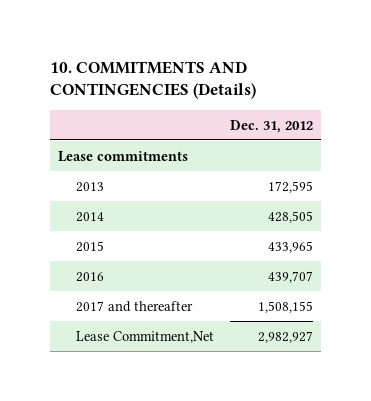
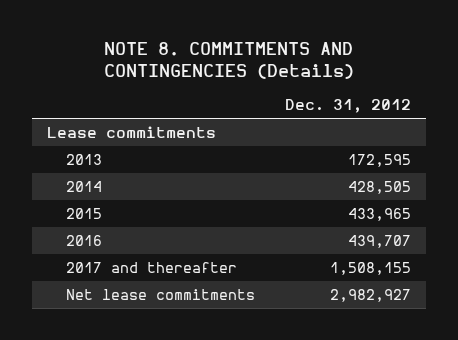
- 10. COMMITMENTS AND CONTINGENCIES (Details)
+ NOTE 8. COMMITMENTS AND CONTINGENCIES (Details)
- Lease Commitment,Net | 2,982,927
+ Net lease commitments | 2,982,927

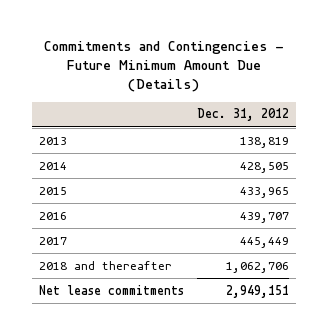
- NOTE 8. COMMITMENTS AND CONTINGENCIES (Details)
+ Commitments and Contingencies - Future Minimum Amount Due (Details)
- Lease commitments
- 2013 | 172,595
+ 2013 | 138,819
- 2017 and thereafter | 1,508,155
- Net lease commitments | 2,982,927
+ 2017 | 445,449
+ 2018 and thereafter | 1,062,706
+ Net lease commitments | 2,949,151

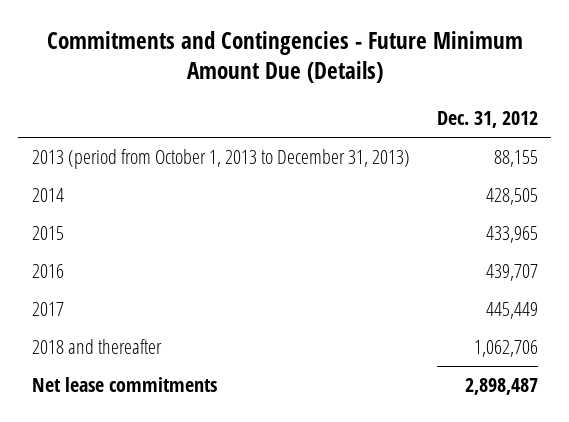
- 2013 | 138,819
+ 2013 (period from October 1, 2013 to December 31, 2013) | 88,155
- Net lease commitments | 2,949,151
+ Net lease commitments | 2,898,487

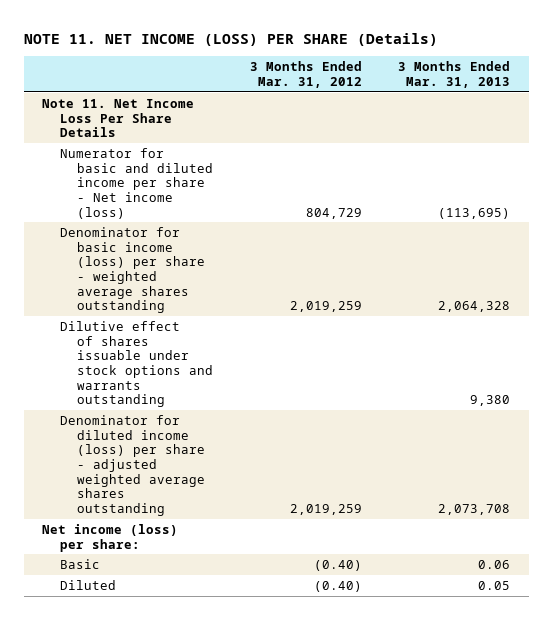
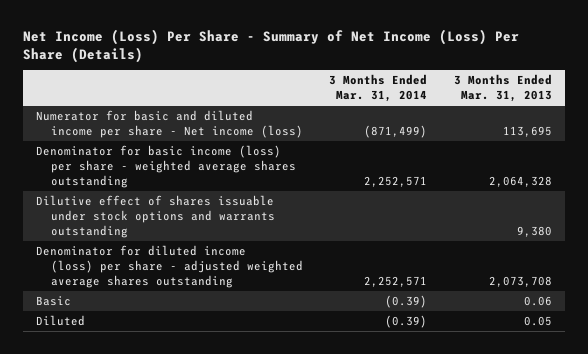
- NOTE 11. NET INCOME (LOSS) PER SHARE (Details)
+ Net Income (Loss) Per Share - Summary of Net Income (Loss) Per Share (Details)
- | 3 Months Ended Mar. 31, 2012 | 3 Months Ended Mar. 31, 2013
+ | 3 Months Ended Mar. 31, 2014 | 3 Months Ended Mar. 31, 2013
- Note 11. Net Income Loss Per Share Details
- Numerator for basic and diluted income per share - Net income (loss) | 804,729 | (113,695)
+ Numerator for basic and diluted income per share - Net income (loss) | (871,499) | 113,695
- Net income (loss) per share:

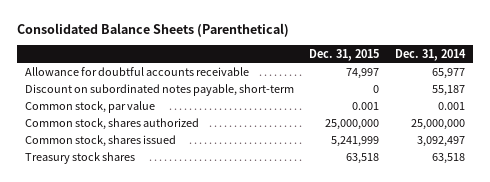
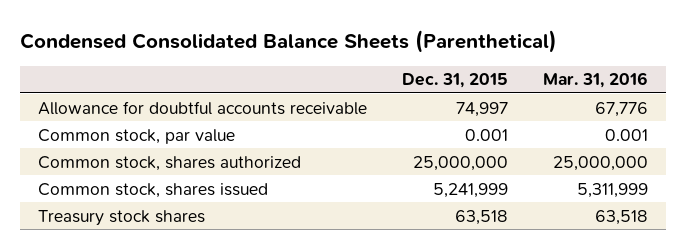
- Consolidated Balance Sheets (Parenthetical)
+ Condensed Consolidated Balance Sheets (Parenthetical)
- | Dec. 31, 2015 | Dec. 31, 2014
+ | Dec. 31, 2015 | Mar. 31, 2016
- Discount on subordinated notes payable, short-term | 0 | 55,187

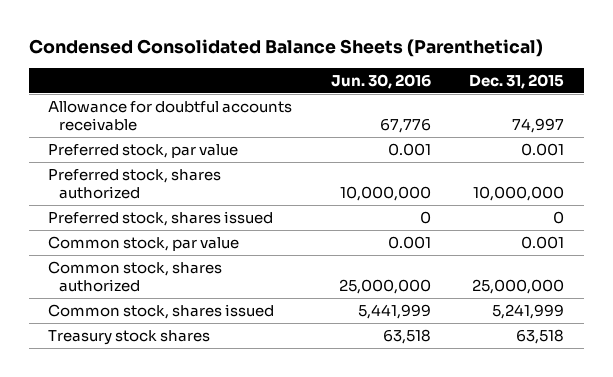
- | Dec. 31, 2015 | Mar. 31, 2016
+ | Jun. 30, 2016 | Dec. 31, 2015
+ Preferred stock, par value | 0.001 | 0.001
+ Preferred stock, shares authorized | 10,000,000 | 10,000,000
+ Preferred stock, shares issued | 0 | 0

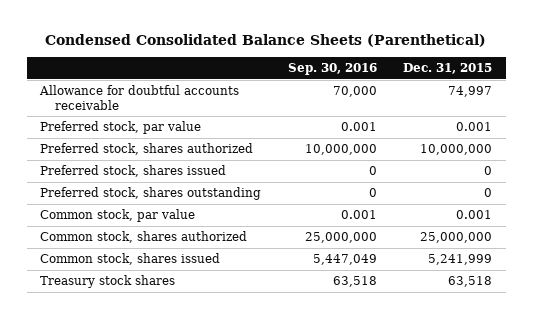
- | Jun. 30, 2016 | Dec. 31, 2015
+ | Sep. 30, 2016 | Dec. 31, 2015
+ Preferred stock, shares outstanding | 0 | 0

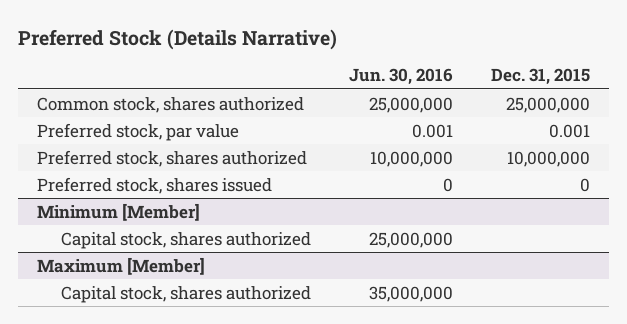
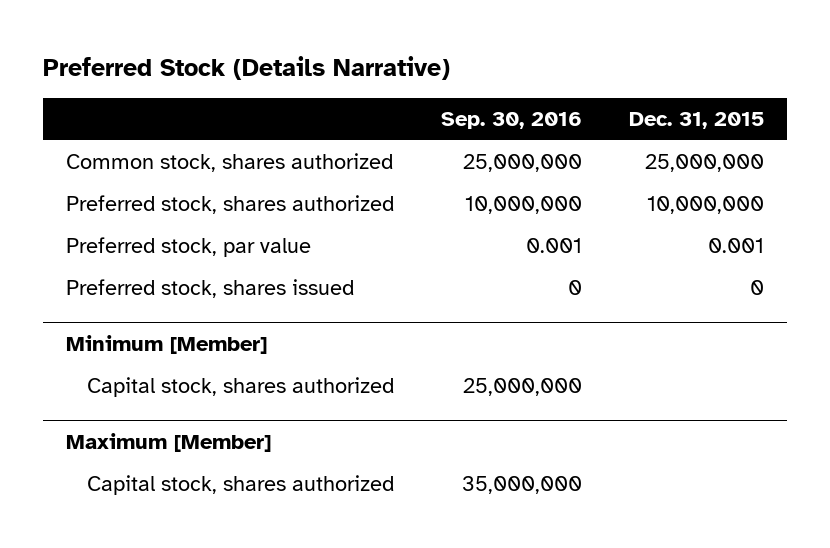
- | Jun. 30, 2016 | Dec. 31, 2015
+ | Sep. 30, 2016 | Dec. 31, 2015
moved down: Preferred stock, par value | 0.001 | 0.001

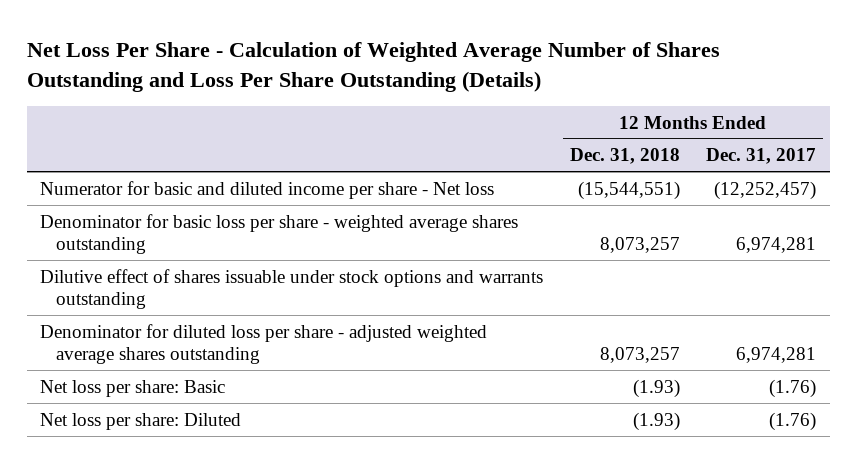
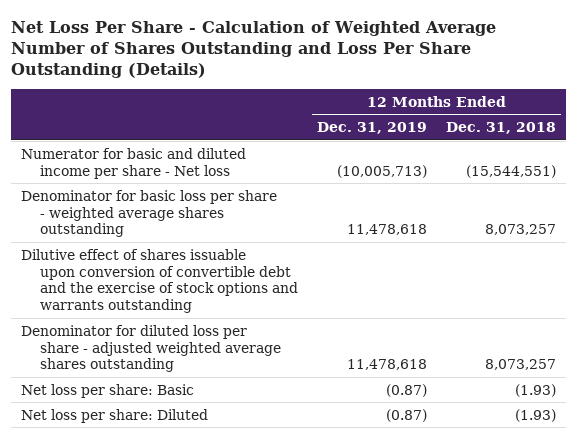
- | 12 Months Ended Dec. 31, 2018 | 12 Months Ended Dec. 31, 2017
+ | 12 Months Ended Dec. 31, 2019 | 12 Months Ended Dec. 31, 2018
- Dilutive effect of shares issuable under stock options and warrants outstanding
+ Dilutive effect of shares issuable upon conversion of convertible debt and the exercise of stock options and warrants outstanding

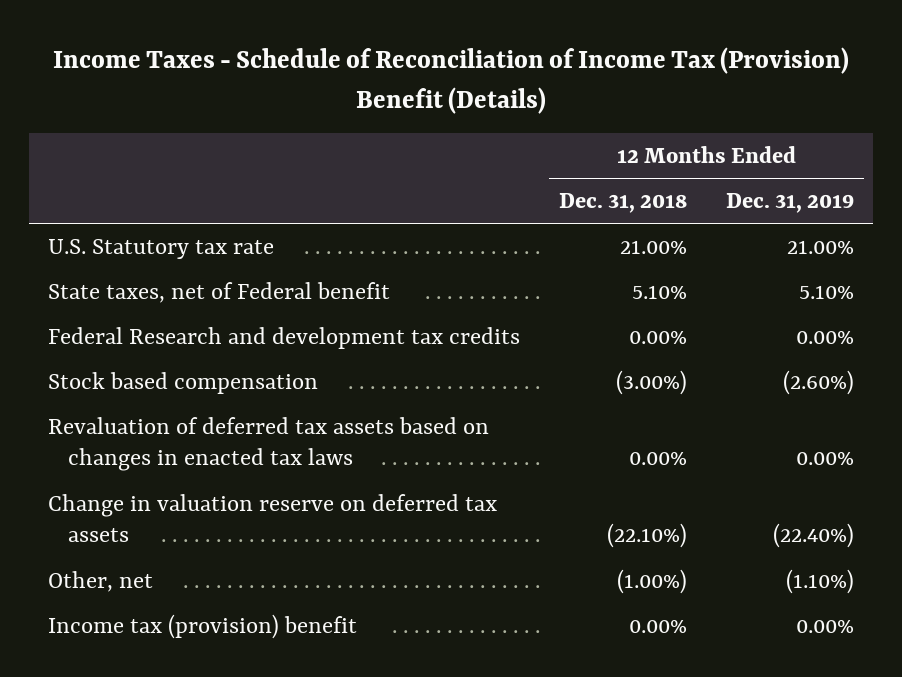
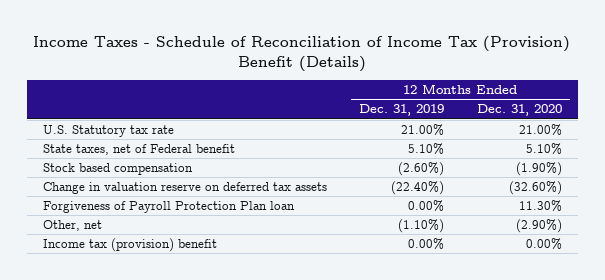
- | 12 Months Ended Dec. 31, 2018 | 12 Months Ended Dec. 31, 2019
+ | 12 Months Ended Dec. 31, 2019 | 12 Months Ended Dec. 31, 2020
- Federal Research and development tax credits | 0.00% | 0.00%
- Revaluation of deferred tax assets based on changes in enacted tax laws | 0.00% | 0.00%
+ Forgiveness of Payroll Protection Plan loan | 0.00% | 11.30%

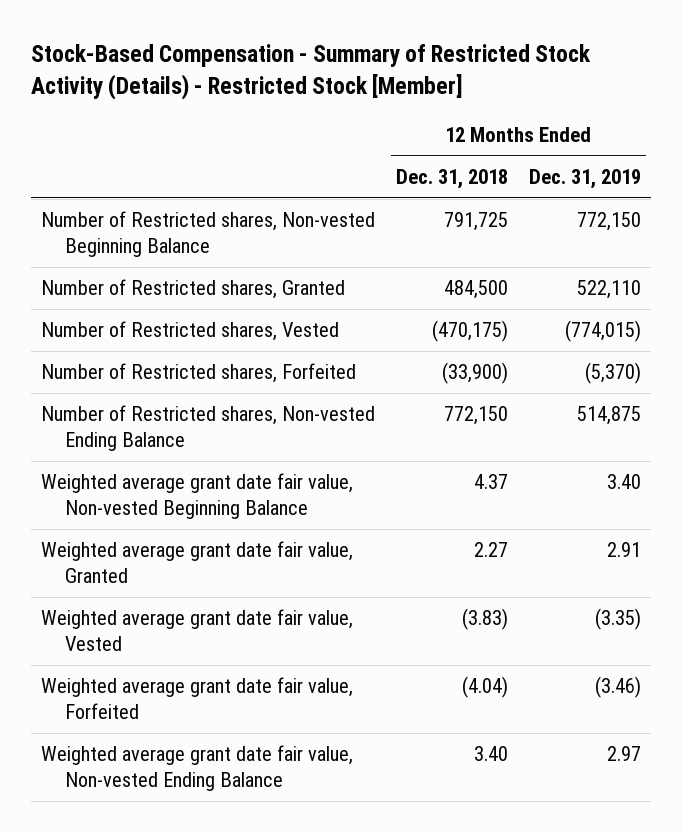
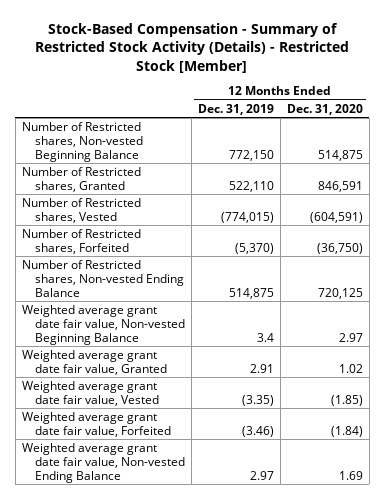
- | 12 Months Ended Dec. 31, 2018 | 12 Months Ended Dec. 31, 2019
+ | 12 Months Ended Dec. 31, 2019 | 12 Months Ended Dec. 31, 2020
- Weighted average grant date fair value, Non-vested Beginning Balance | 4.37 | 3.40
+ Weighted average grant date fair value, Non-vested Beginning Balance | 3.4 | 2.97

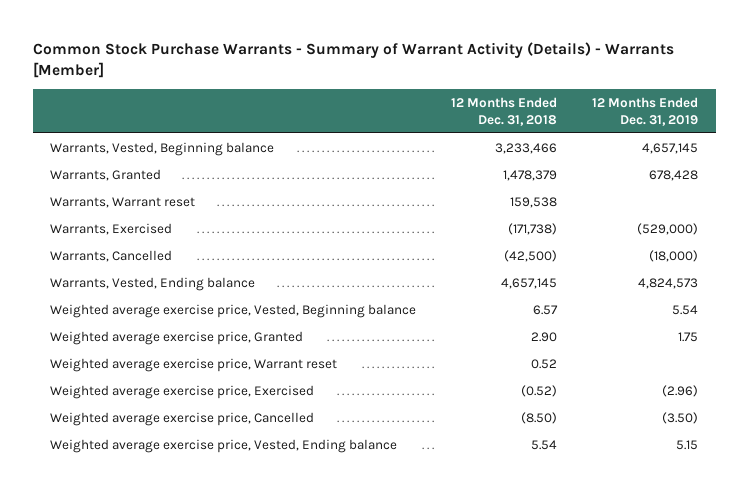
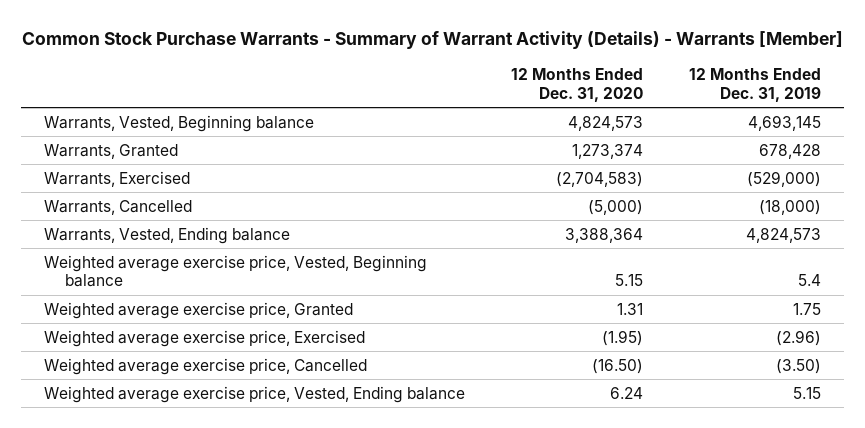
- | 12 Months Ended Dec. 31, 2018 | 12 Months Ended Dec. 31, 2019
+ | 12 Months Ended Dec. 31, 2020 | 12 Months Ended Dec. 31, 2019
- Warrants, Vested, Beginning balance | 3,233,466 | 4,657,145
+ Warrants, Vested, Beginning balance | 4,824,573 | 4,693,145
- Warrants, Warrant reset | 159,538 |
- Weighted average exercise price, Vested, Beginning balance | 6.57 | 5.54
+ Weighted average exercise price, Vested, Beginning balance | 5.15 | 5.4
- Weighted average exercise price, Warrant reset | 0.52 |

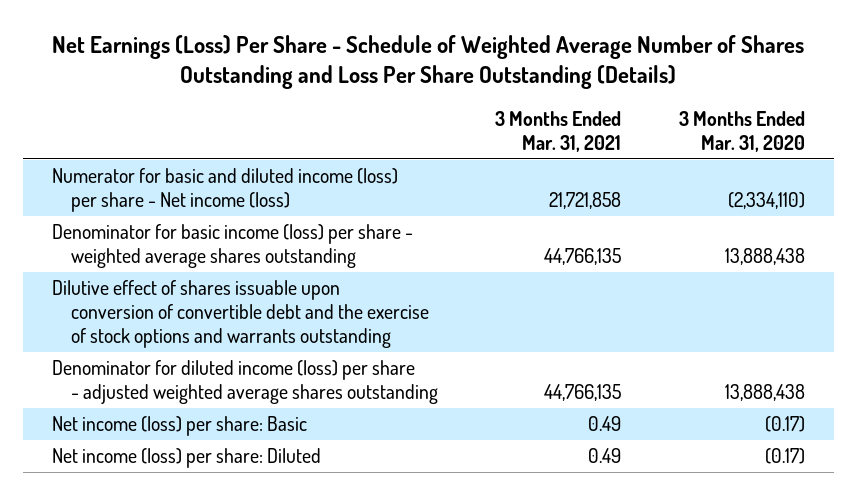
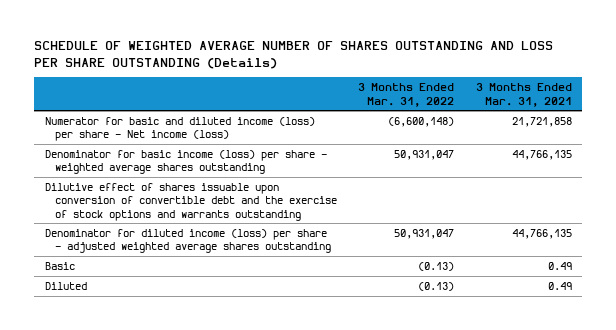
- Net Earnings (Loss) Per Share - Schedule of Weighted Average Number of Shares Outstanding and Loss Per Share Outstanding (Details)
+ SCHEDULE OF WEIGHTED AVERAGE NUMBER OF SHARES OUTSTANDING AND LOSS PER SHARE OUTSTANDING (Details)
- | 3 Months Ended Mar. 31, 2021 | 3 Months Ended Mar. 31, 2020
+ | 3 Months Ended Mar. 31, 2022 | 3 Months Ended Mar. 31, 2021
- Net income (loss) per share: Basic | 0.49 | (0.17)
- Net income (loss) per share: Diluted | 0.49 | (0.17)
+ Basic | (0.13) | 0.49
+ Diluted | (0.13) | 0.49

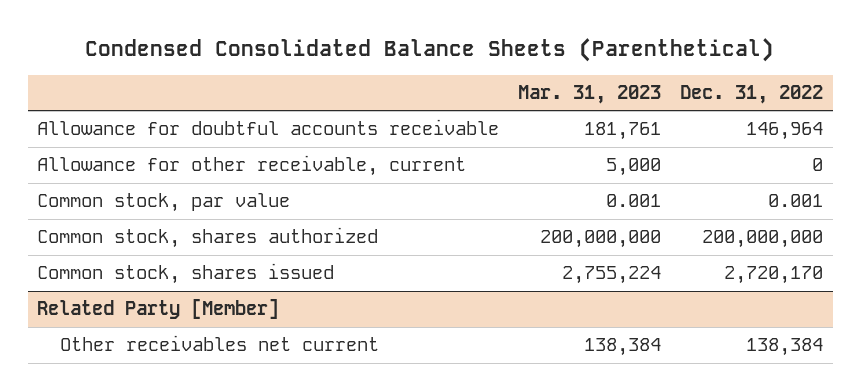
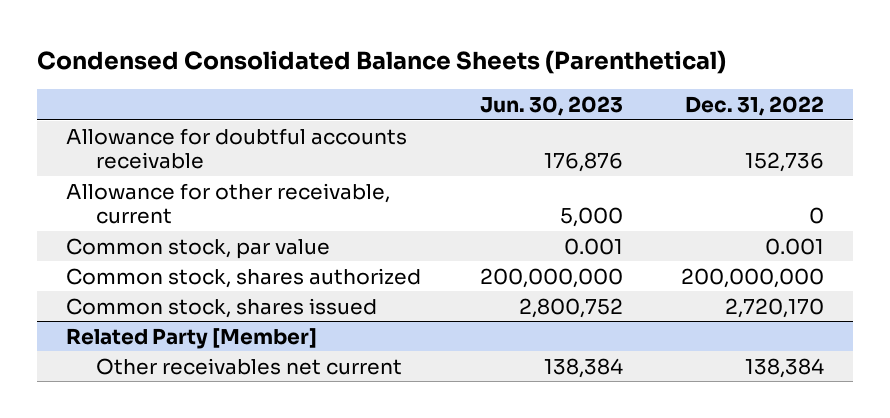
- | Mar. 31, 2023 | Dec. 31, 2022
+ | Jun. 30, 2023 | Dec. 31, 2022
- Allowance for doubtful accounts receivable | 181,761 | 146,964
+ Allowance for doubtful accounts receivable | 176,876 | 152,736

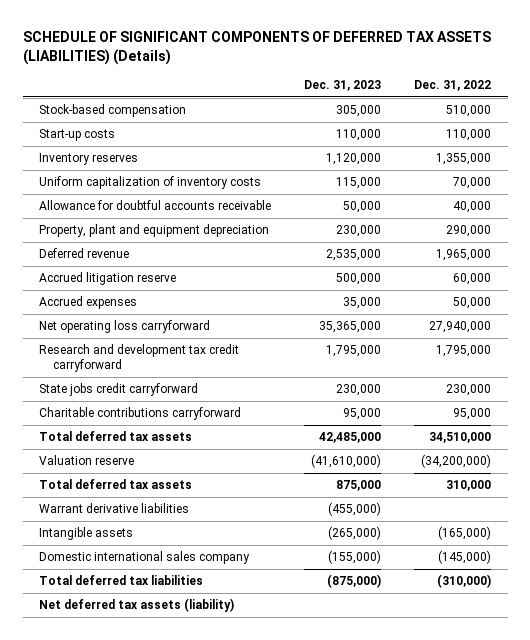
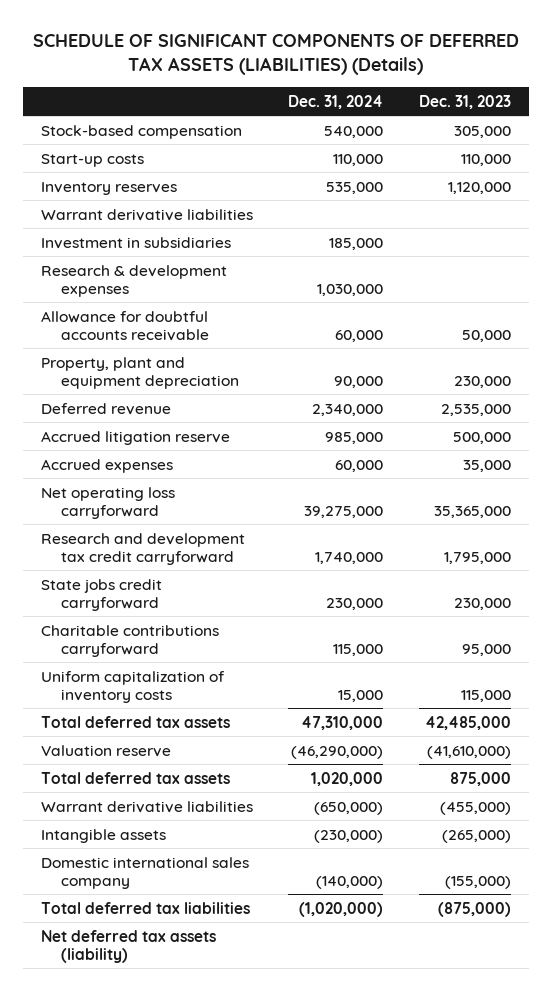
- | Dec. 31, 2023 | Dec. 31, 2022
+ | Dec. 31, 2024 | Dec. 31, 2023
+ Warrant derivative liabilities
+ Investment in subsidiaries | 185,000 |
+ Research & development expenses | 1,030,000 |
moved down: Uniform capitalization of inventory costs | 15,000 | 115,000

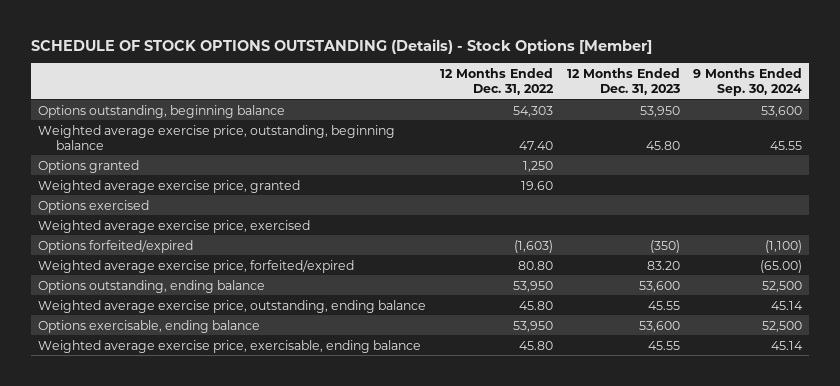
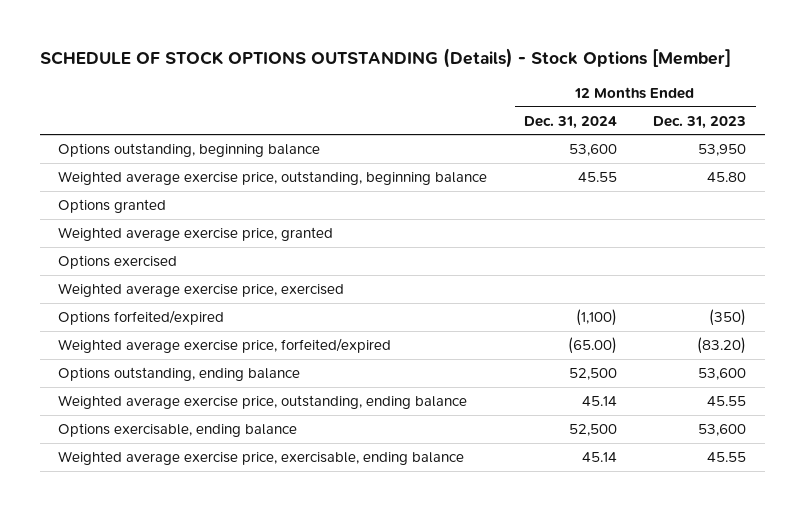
- | 12 Months Ended Dec. 31, 2022 | 12 Months Ended Dec. 31, 2023 | 9 Months Ended Sep. 30, 2024
+ | 12 Months Ended Dec. 31, 2024 | 12 Months Ended Dec. 31, 2023
- Weighted average exercise price, forfeited/expired | 80.80 | 83.20 | (65.00)
+ Weighted average exercise price, forfeited/expired | (65.00) | (83.20)

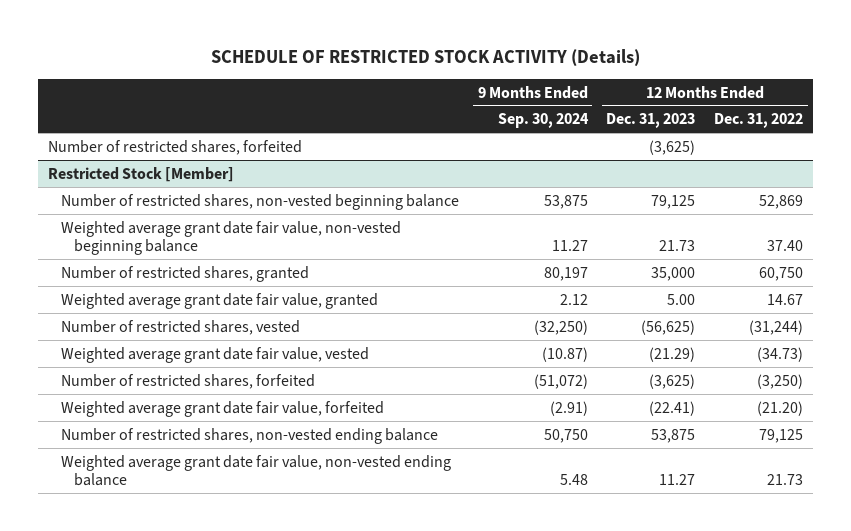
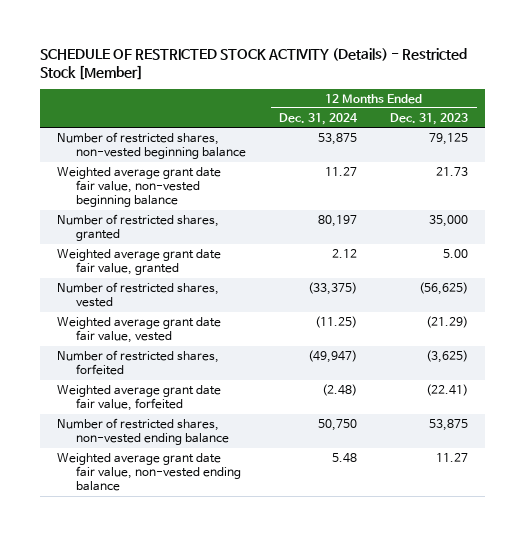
- SCHEDULE OF RESTRICTED STOCK ACTIVITY (Details)
+ SCHEDULE OF RESTRICTED STOCK ACTIVITY (Details) - Restricted Stock [Member]
- | 9 Months Ended Sep. 30, 2024 | 12 Months Ended Dec. 31, 2023 | 12 Months Ended Dec. 31, 2022
+ | 12 Months Ended Dec. 31, 2024 | 12 Months Ended Dec. 31, 2023
- Number of restricted shares, forfeited | | (3,625) |
- Restricted Stock [Member]

